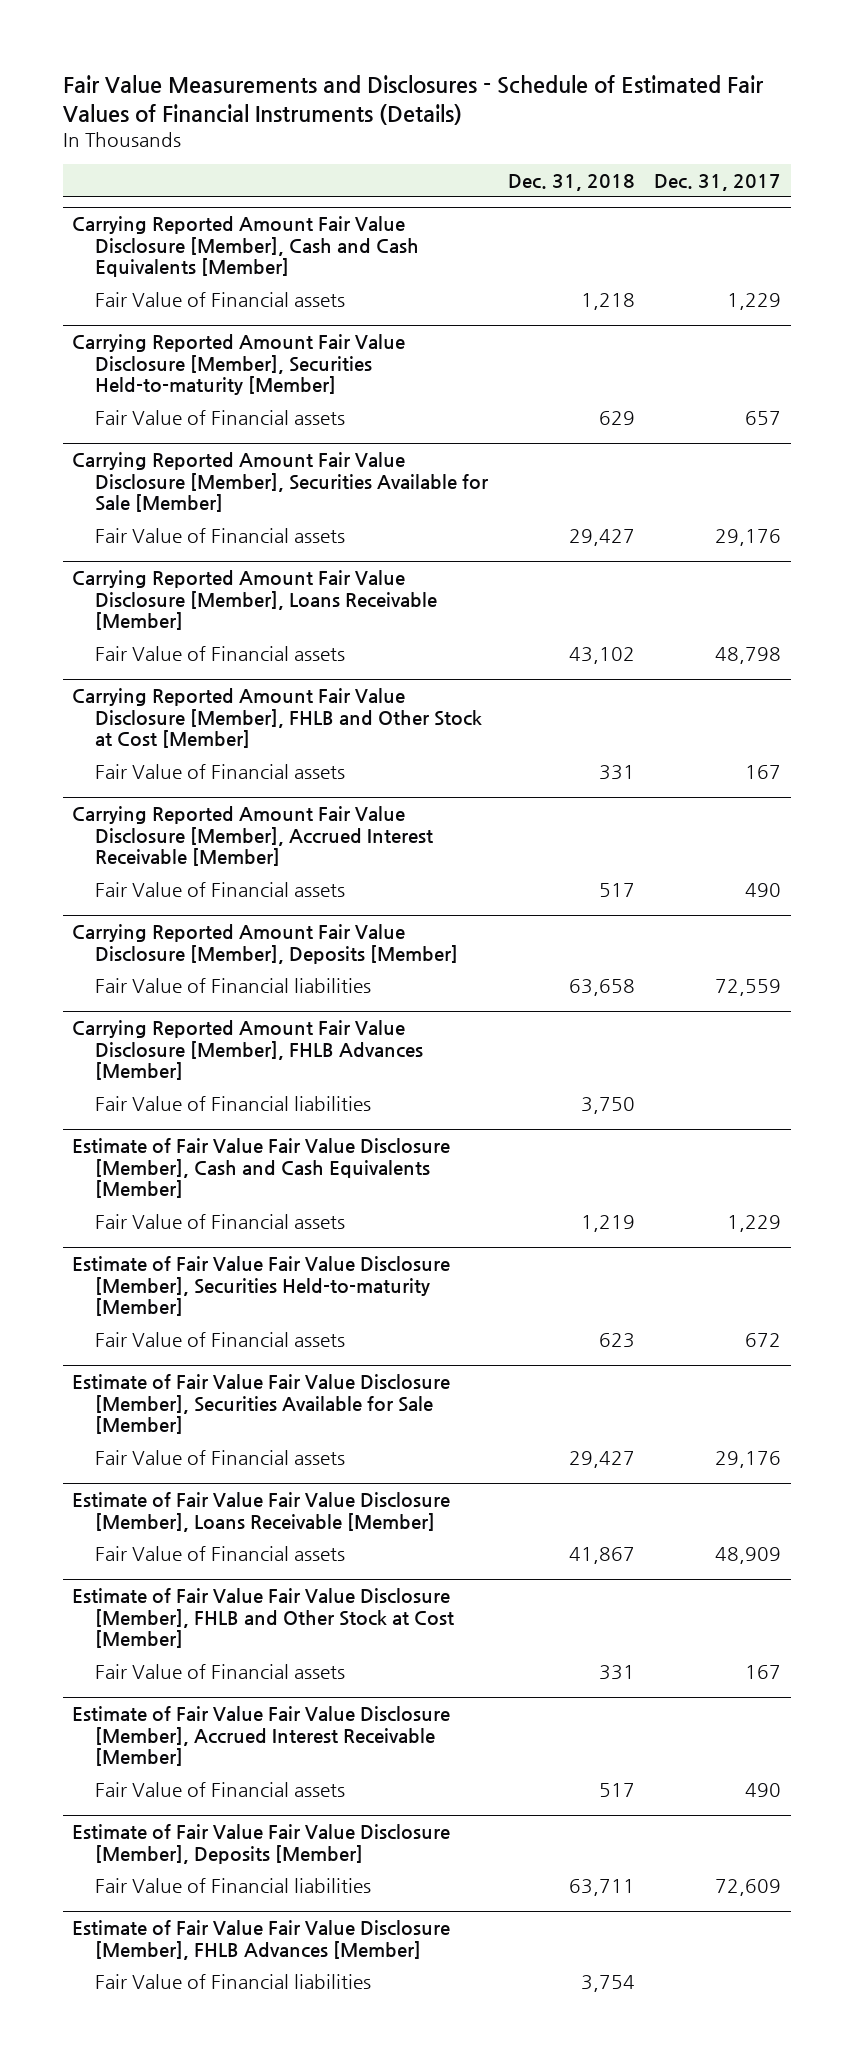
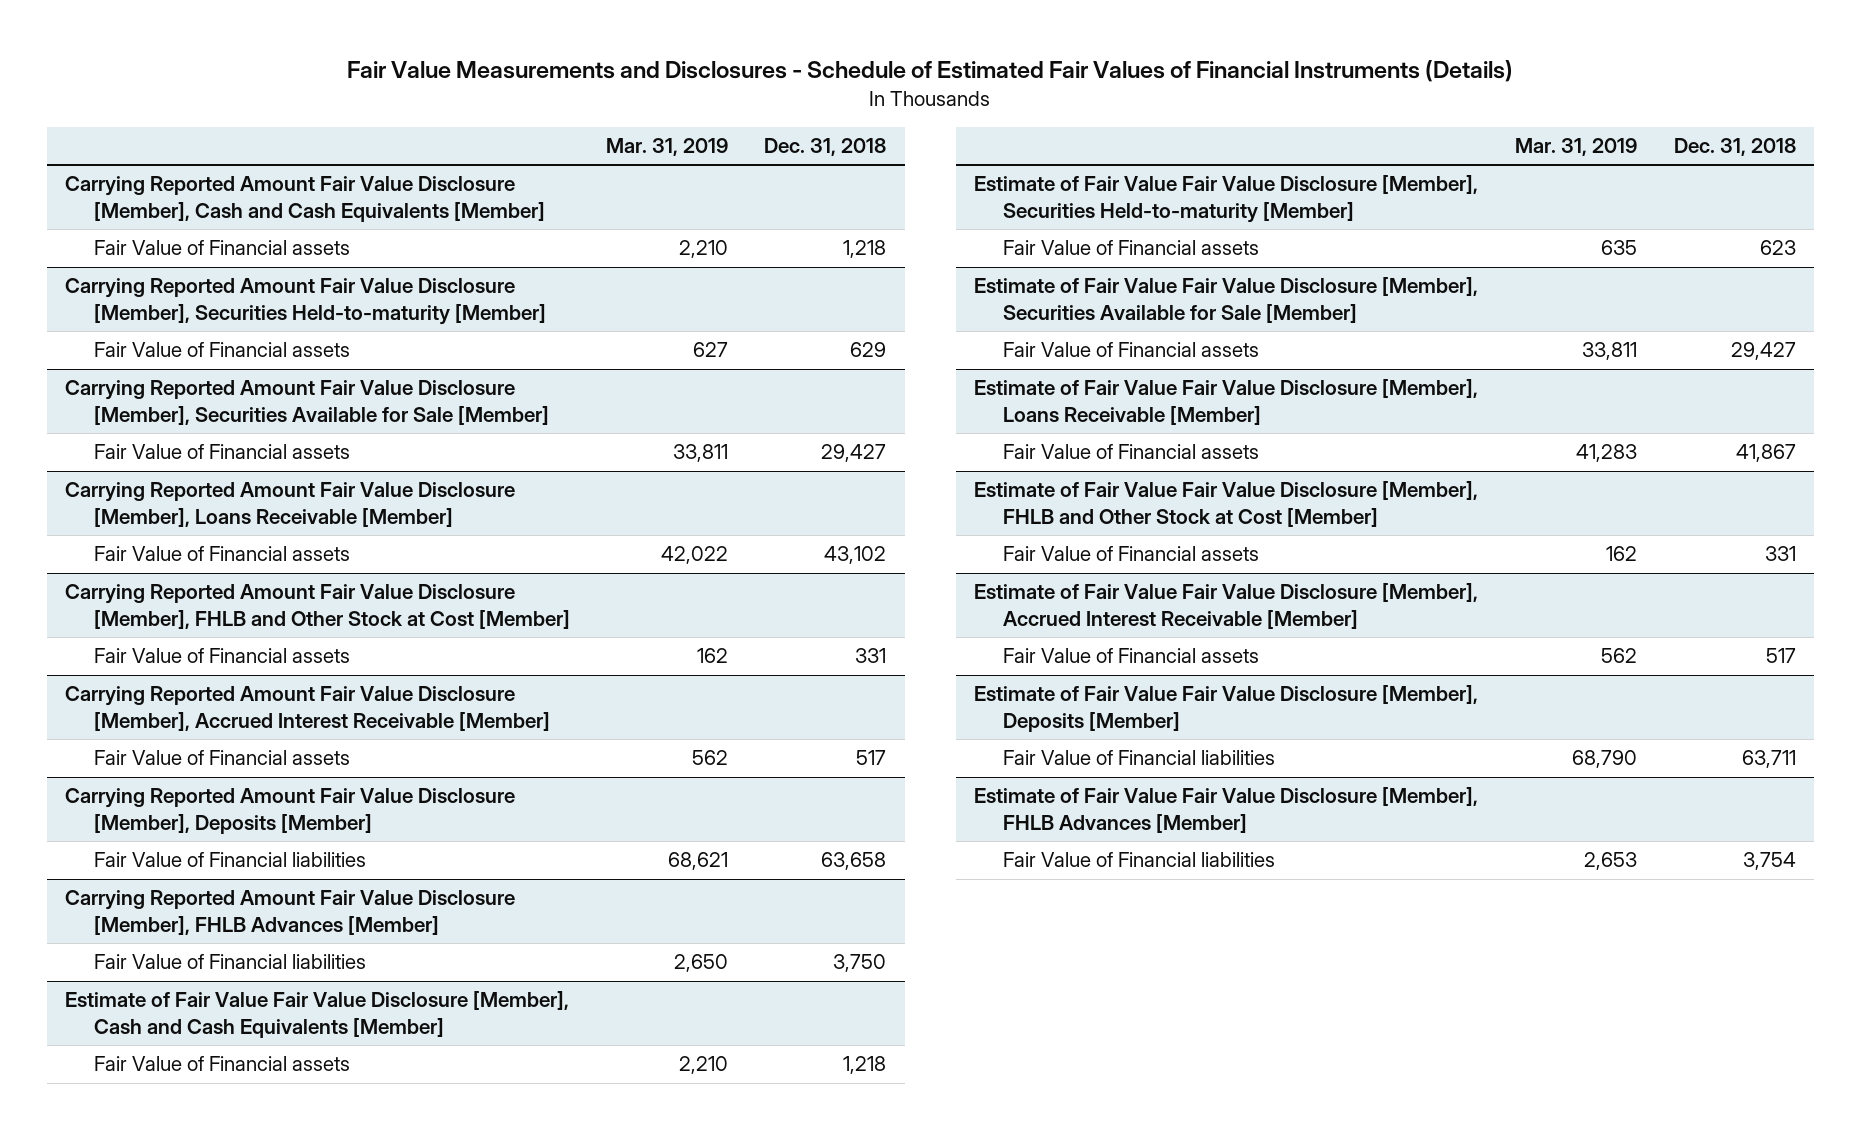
- | Dec. 31, 2018 | Dec. 31, 2017
+ | Mar. 31, 2019 | Dec. 31, 2018
@ Estimate of Fair Value Fair Value Disclosure [Member], Cash and Cash Equivalents [Member]
- Fair Value of Financial assets | 1,219 | 1,229
+ Fair Value of Financial assets | 2,210 | 1,218

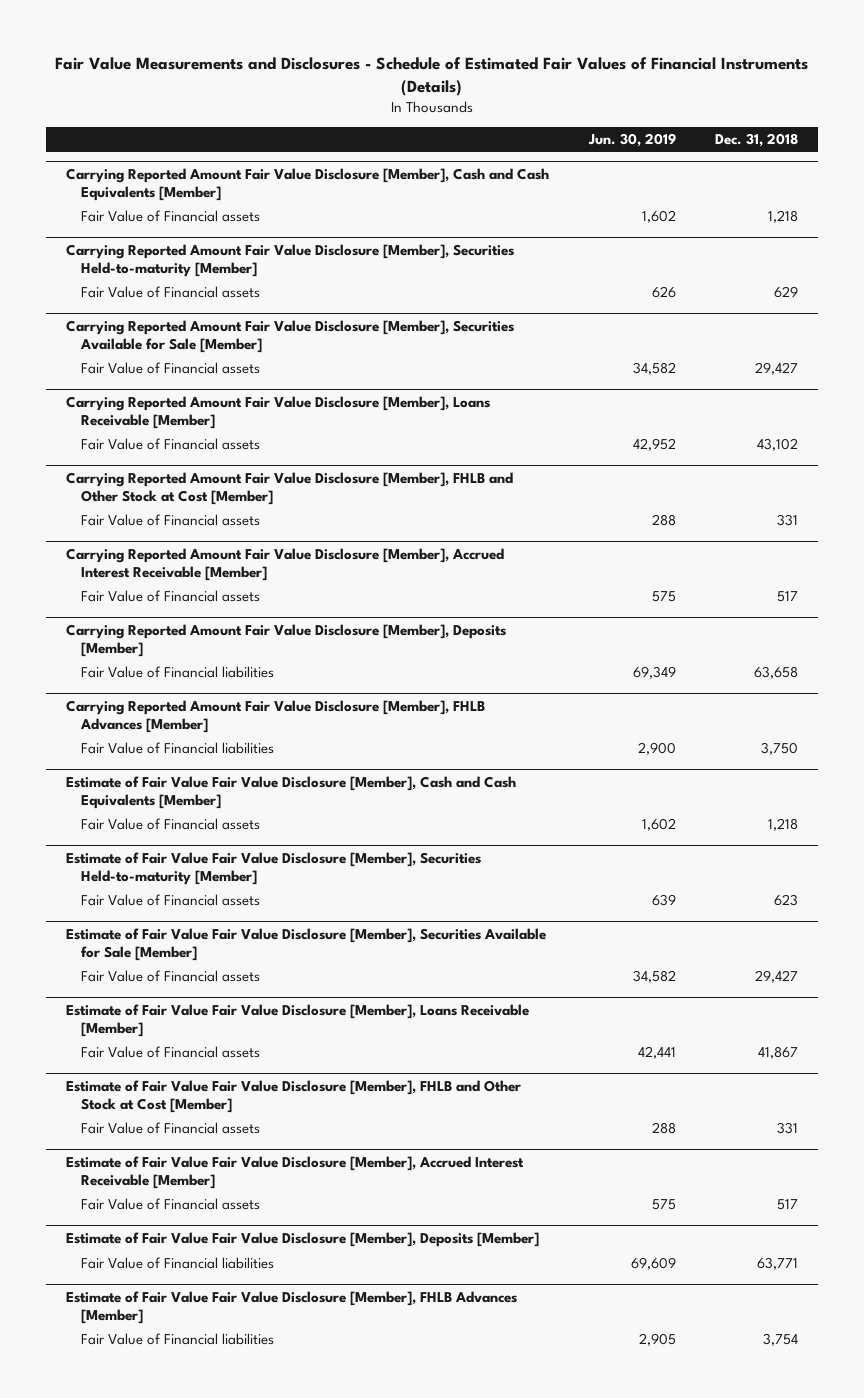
- | Mar. 31, 2019 | Dec. 31, 2018
+ | Jun. 30, 2019 | Dec. 31, 2018
@ Estimate of Fair Value Fair Value Disclosure [Member], Deposits [Member]
- Fair Value of Financial liabilities | 68,790 | 63,711
+ Fair Value of Financial liabilities | 69,609 | 63,771

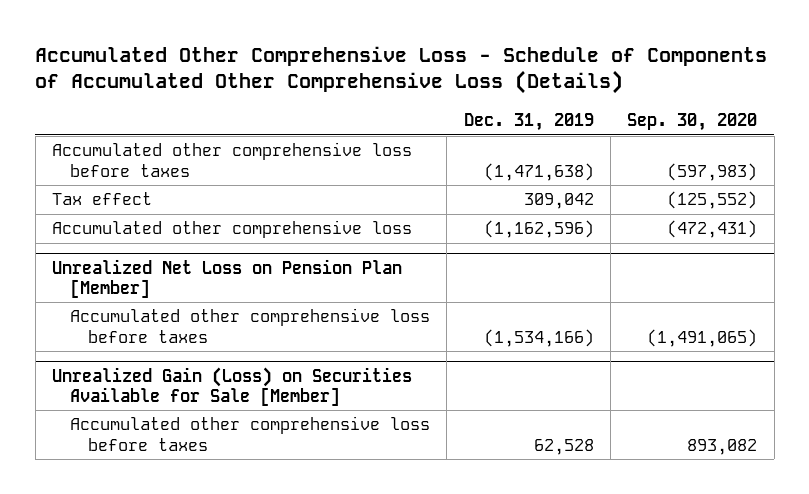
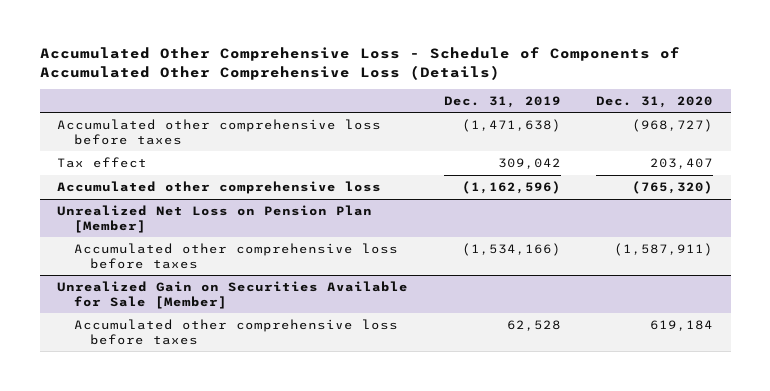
- | Dec. 31, 2019 | Sep. 30, 2020
+ | Dec. 31, 2019 | Dec. 31, 2020
- Unrealized Gain (Loss) on Securities Available for Sale [Member]
+ Unrealized Gain on Securities Available for Sale [Member]

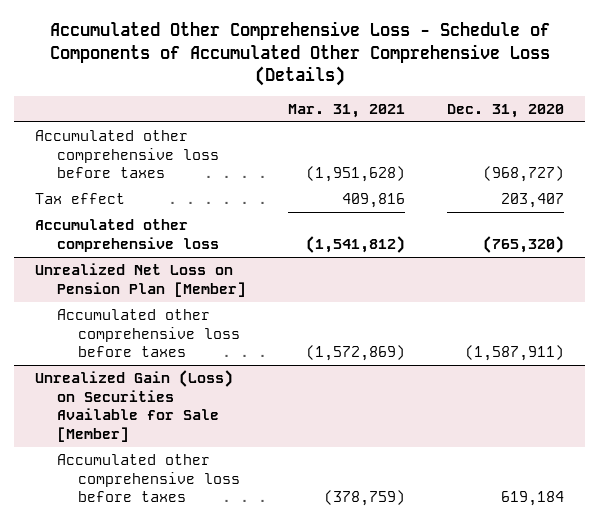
- | Dec. 31, 2019 | Dec. 31, 2020
+ | Mar. 31, 2021 | Dec. 31, 2020
- Unrealized Gain on Securities Available for Sale [Member]
+ Unrealized Gain (Loss) on Securities Available for Sale [Member]

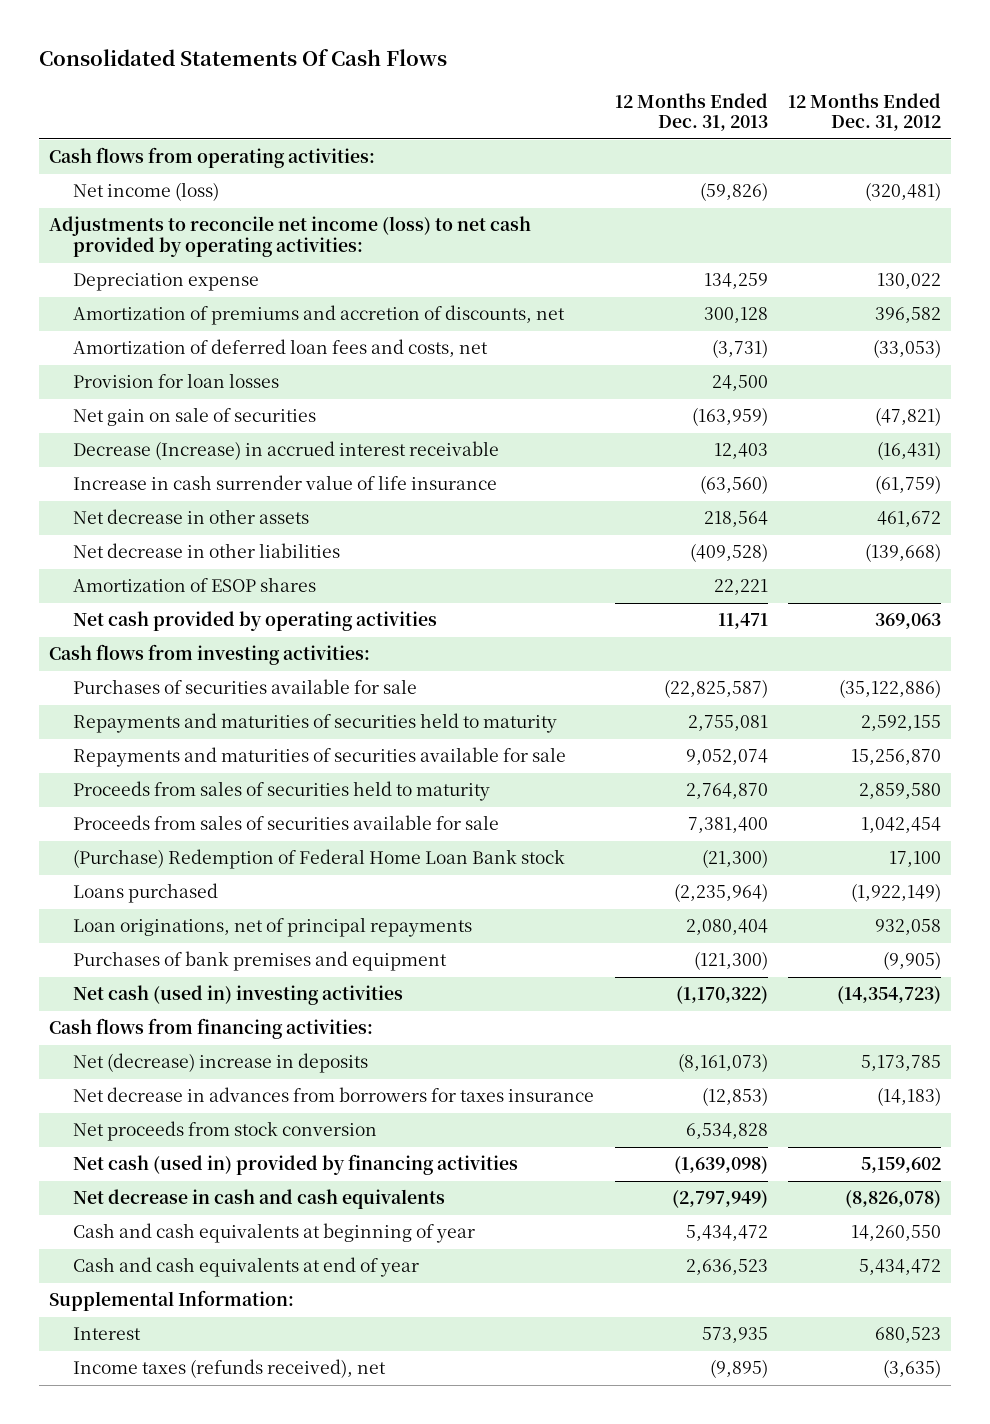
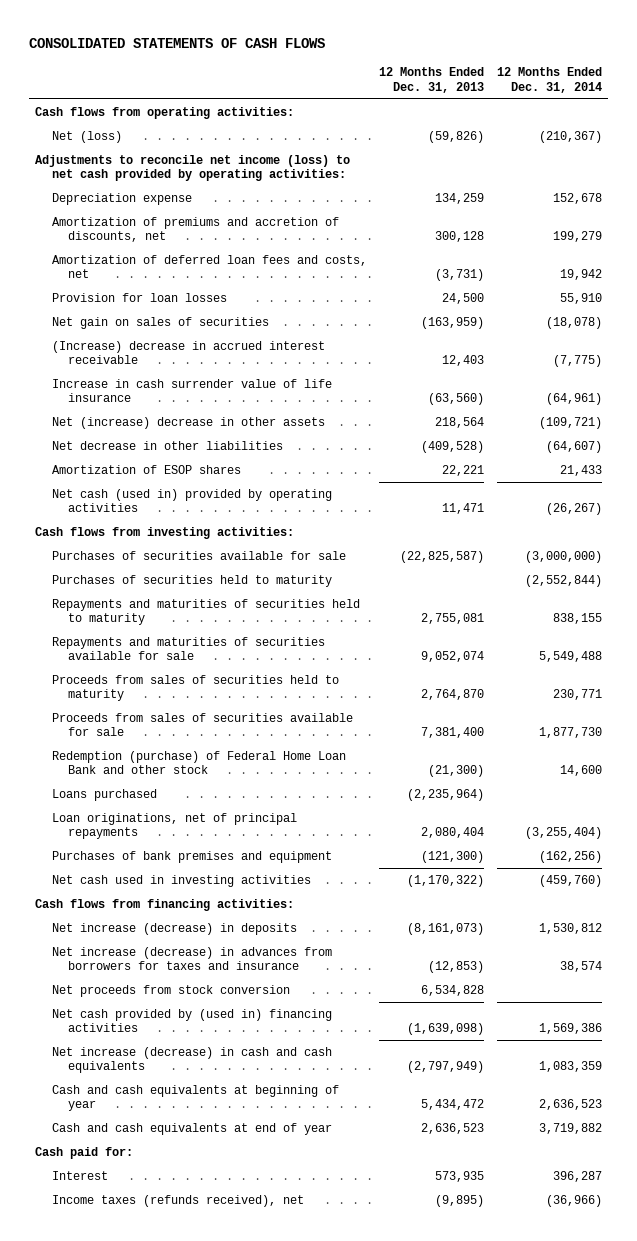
- Consolidated Statements Of Cash Flows
+ CONSOLIDATED STATEMENTS OF CASH FLOWS
- | 12 Months Ended Dec. 31, 2013 | 12 Months Ended Dec. 31, 2012
+ | 12 Months Ended Dec. 31, 2013 | 12 Months Ended Dec. 31, 2014
- Net income (loss) | (59,826) | (320,481)
+ Net (loss) | (59,826) | (210,367)
- Net gain on sale of securities | (163,959) | (47,821)
- Decrease (Increase) in accrued interest receivable | 12,403 | (16,431)
+ Net gain on sales of securities | (163,959) | (18,078)
+ (Increase) decrease in accrued interest receivable | 12,403 | (7,775)
- Net decrease in other assets | 218,564 | 461,672
+ Net (increase) decrease in other assets | 218,564 | (109,721)
- Net cash provided by operating activities | 11,471 | 369,063
+ Net cash (used in) provided by operating activities | 11,471 | (26,267)
+ Purchases of securities held to maturity | | (2,552,844)
- (Purchase) Redemption of Federal Home Loan Bank stock | (21,300) | 17,100
+ Redemption (purchase) of Federal Home Loan Bank and other stock | (21,300) | 14,600
- Net cash (used in) investing activities | (1,170,322) | (14,354,723)
+ Net cash used in investing activities | (1,170,322) | (459,760)
- Net (decrease) increase in deposits | (8,161,073) | 5,173,785
- Net decrease in advances from borrowers for taxes insurance | (12,853) | (14,183)
+ Net increase (decrease) in deposits | (8,161,073) | 1,530,812
+ Net increase (decrease) in advances from borrowers for taxes and insurance | (12,853) | 38,574
- Net cash (used in) provided by financing activities | (1,639,098) | 5,159,602
- Net decrease in cash and cash equivalents | (2,797,949) | (8,826,078)
+ Net cash provided by (used in) financing activities | (1,639,098) | 1,569,386
+ Net increase (decrease) in cash and cash equivalents | (2,797,949) | 1,083,359
- Supplemental Information:
+ Cash paid for:

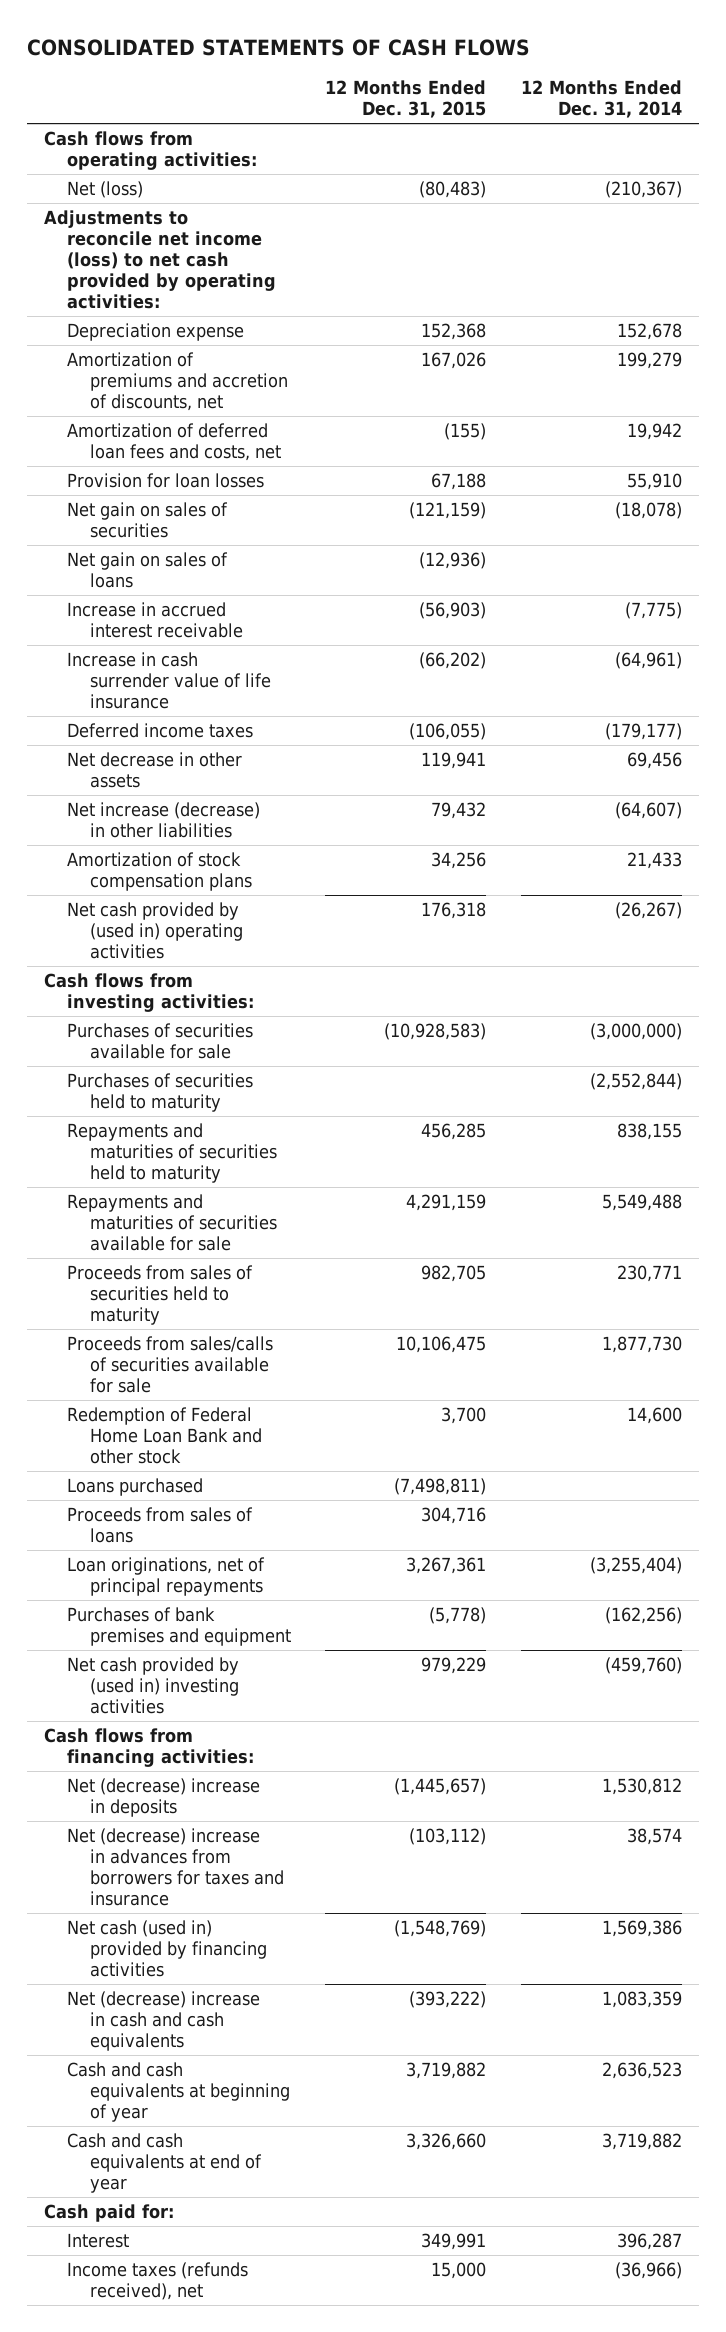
- | 12 Months Ended Dec. 31, 2013 | 12 Months Ended Dec. 31, 2014
+ | 12 Months Ended Dec. 31, 2015 | 12 Months Ended Dec. 31, 2014
- (Increase) decrease in accrued interest receivable | 12,403 | (7,775)
+ Net gain on sales of loans | (12,936) |
+ Increase in accrued interest receivable | (56,903) | (7,775)
- Net (increase) decrease in other assets | 218,564 | (109,721)
- Net decrease in other liabilities | (409,528) | (64,607)
- Amortization of ESOP shares | 22,221 | 21,433
- Net cash (used in) provided by operating activities | 11,471 | (26,267)
+ Deferred income taxes | (106,055) | (179,177)
+ Net decrease in other assets | 119,941 | 69,456
+ Net increase (decrease) in other liabilities | 79,432 | (64,607)
+ Amortization of stock compensation plans | 34,256 | 21,433
+ Net cash provided by (used in) operating activities | 176,318 | (26,267)
- Proceeds from sales of securities available for sale | 7,381,400 | 1,877,730
- Redemption (purchase) of Federal Home Loan Bank and other stock | (21,300) | 14,600
+ Proceeds from sales/calls of securities available for sale | 10,106,475 | 1,877,730
+ Redemption of Federal Home Loan Bank and other stock | 3,700 | 14,600
+ Proceeds from sales of loans | 304,716 |
- Net cash used in investing activities | (1,170,322) | (459,760)
+ Net cash provided by (used in) investing activities | 979,229 | (459,760)
- Net increase (decrease) in deposits | (8,161,073) | 1,530,812
- Net increase (decrease) in advances from borrowers for taxes and insurance | (12,853) | 38,574
- Net proceeds from stock conversion | 6,534,828 |
- Net cash provided by (used in) financing activities | (1,639,098) | 1,569,386
- Net increase (decrease) in cash and cash equivalents | (2,797,949) | 1,083,359
+ Net (decrease) increase in deposits | (1,445,657) | 1,530,812
+ Net (decrease) increase in advances from borrowers for taxes and insurance | (103,112) | 38,574
+ Net cash (used in) provided by financing activities | (1,548,769) | 1,569,386
+ Net (decrease) increase in cash and cash equivalents | (393,222) | 1,083,359

